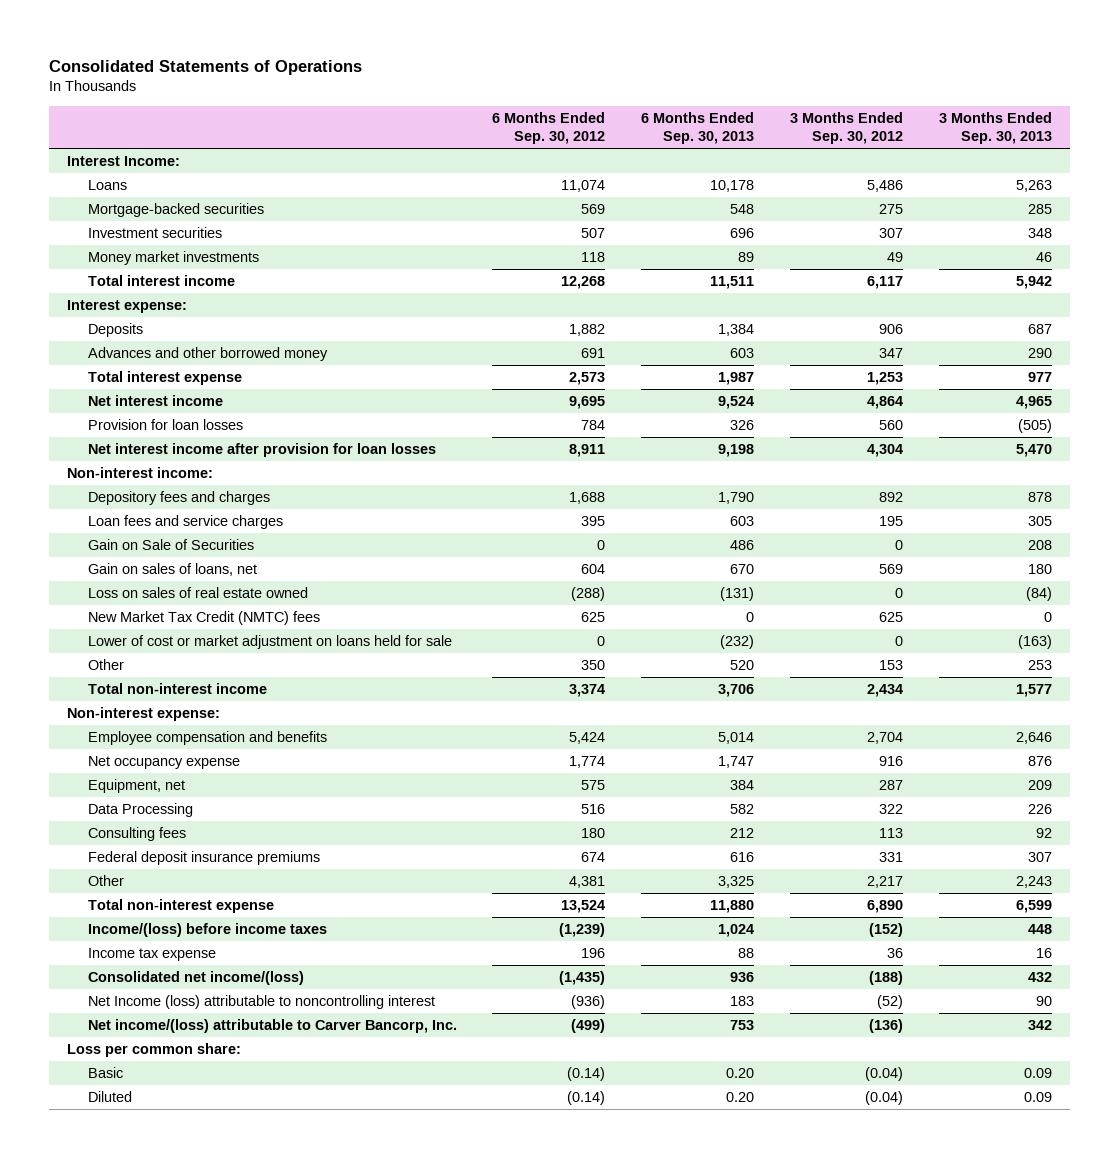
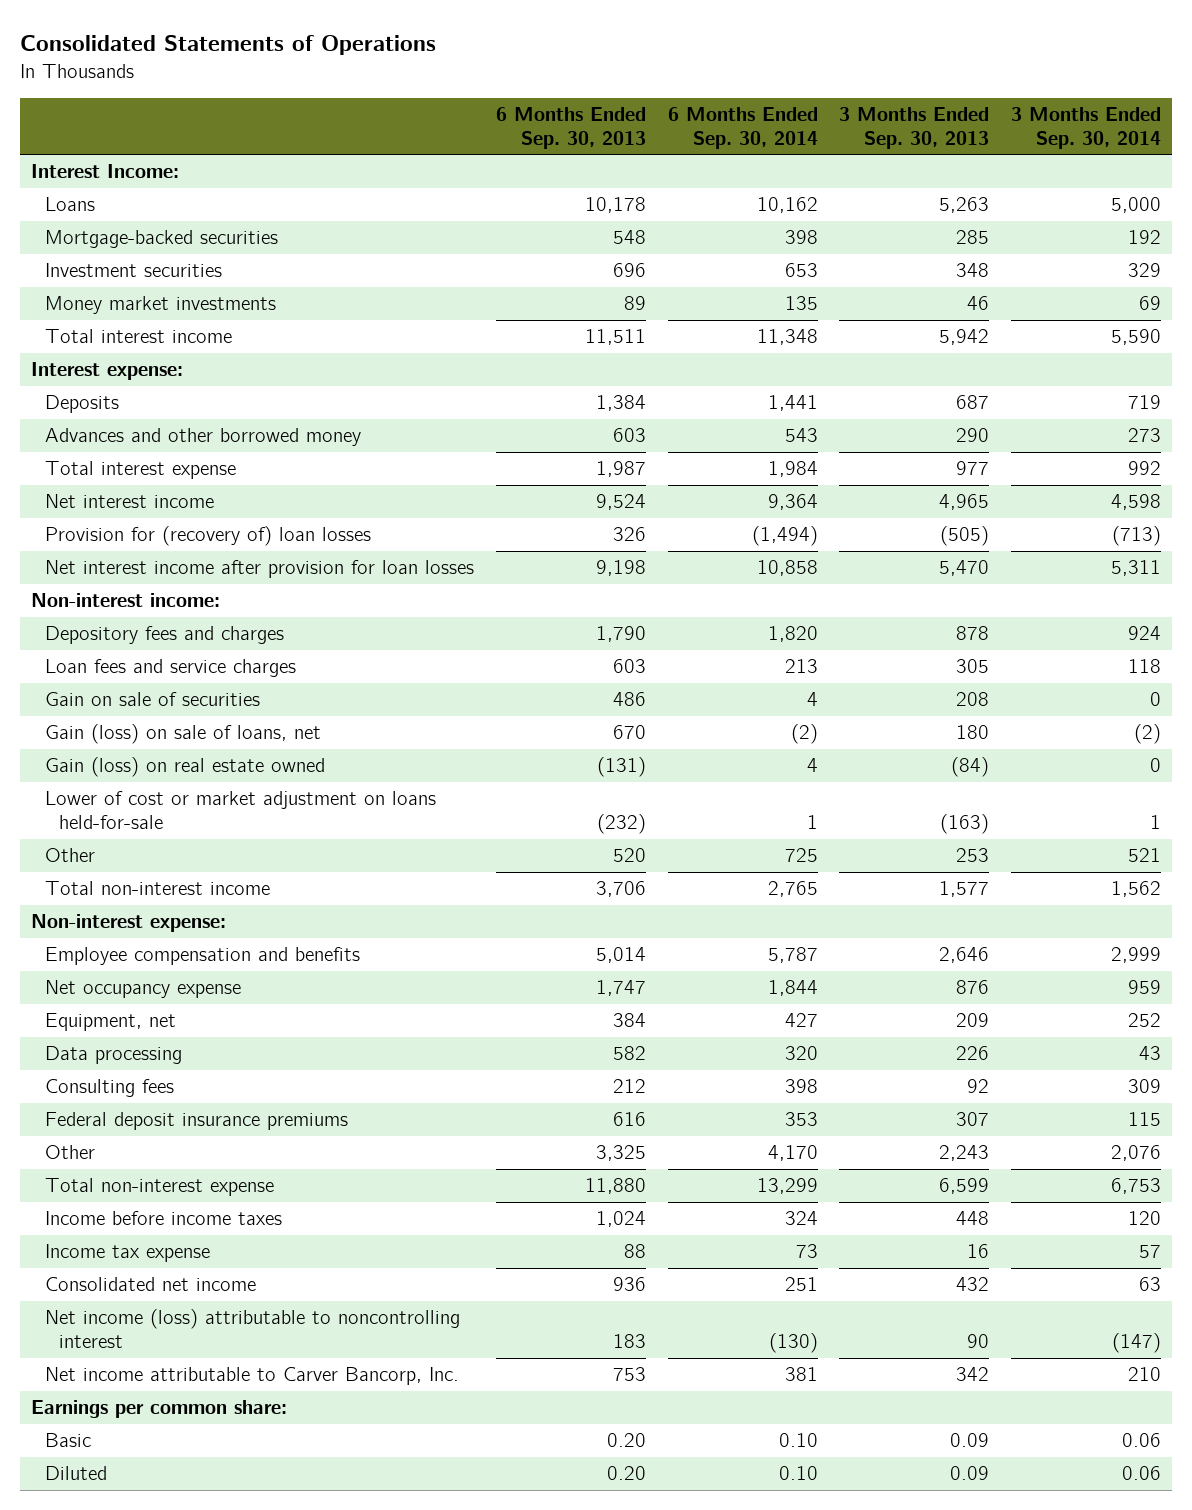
- | 6 Months Ended Sep. 30, 2012 | 6 Months Ended Sep. 30, 2013 | 3 Months Ended Sep. 30, 2012 | 3 Months Ended Sep. 30, 2013
+ | 6 Months Ended Sep. 30, 2013 | 6 Months Ended Sep. 30, 2014 | 3 Months Ended Sep. 30, 2013 | 3 Months Ended Sep. 30, 2014
- Provision for loan losses | 784 | 326 | 560 | (505)
+ Provision for (recovery of) loan losses | 326 | (1,494) | (505) | (713)
- Gain on Sale of Securities | 0 | 486 | 0 | 208
- Gain on sales of loans, net | 604 | 670 | 569 | 180
- Loss on sales of real estate owned | (288) | (131) | 0 | (84)
- New Market Tax Credit (NMTC) fees | 625 | 0 | 625 | 0
- Lower of cost or market adjustment on loans held for sale | 0 | (232) | 0 | (163)
+ Gain on sale of securities | 486 | 4 | 208 | 0
+ Gain (loss) on sale of loans, net | 670 | (2) | 180 | (2)
+ Gain (loss) on real estate owned | (131) | 4 | (84) | 0
+ Lower of cost or market adjustment on loans held-for-sale | (232) | 1 | (163) | 1
- Data Processing | 516 | 582 | 322 | 226
+ Data processing | 582 | 320 | 226 | 43
- Income/(loss) before income taxes | (1,239) | 1,024 | (152) | 448
+ Income before income taxes | 1,024 | 324 | 448 | 120
- Consolidated net income/(loss) | (1,435) | 936 | (188) | 432
- Net Income (loss) attributable to noncontrolling interest | (936) | 183 | (52) | 90
- Net income/(loss) attributable to Carver Bancorp, Inc. | (499) | 753 | (136) | 342
- Loss per common share:
+ Consolidated net income | 936 | 251 | 432 | 63
+ Net income (loss) attributable to noncontrolling interest | 183 | (130) | 90 | (147)
+ Net income attributable to Carver Bancorp, Inc. | 753 | 381 | 342 | 210
+ Earnings per common share:

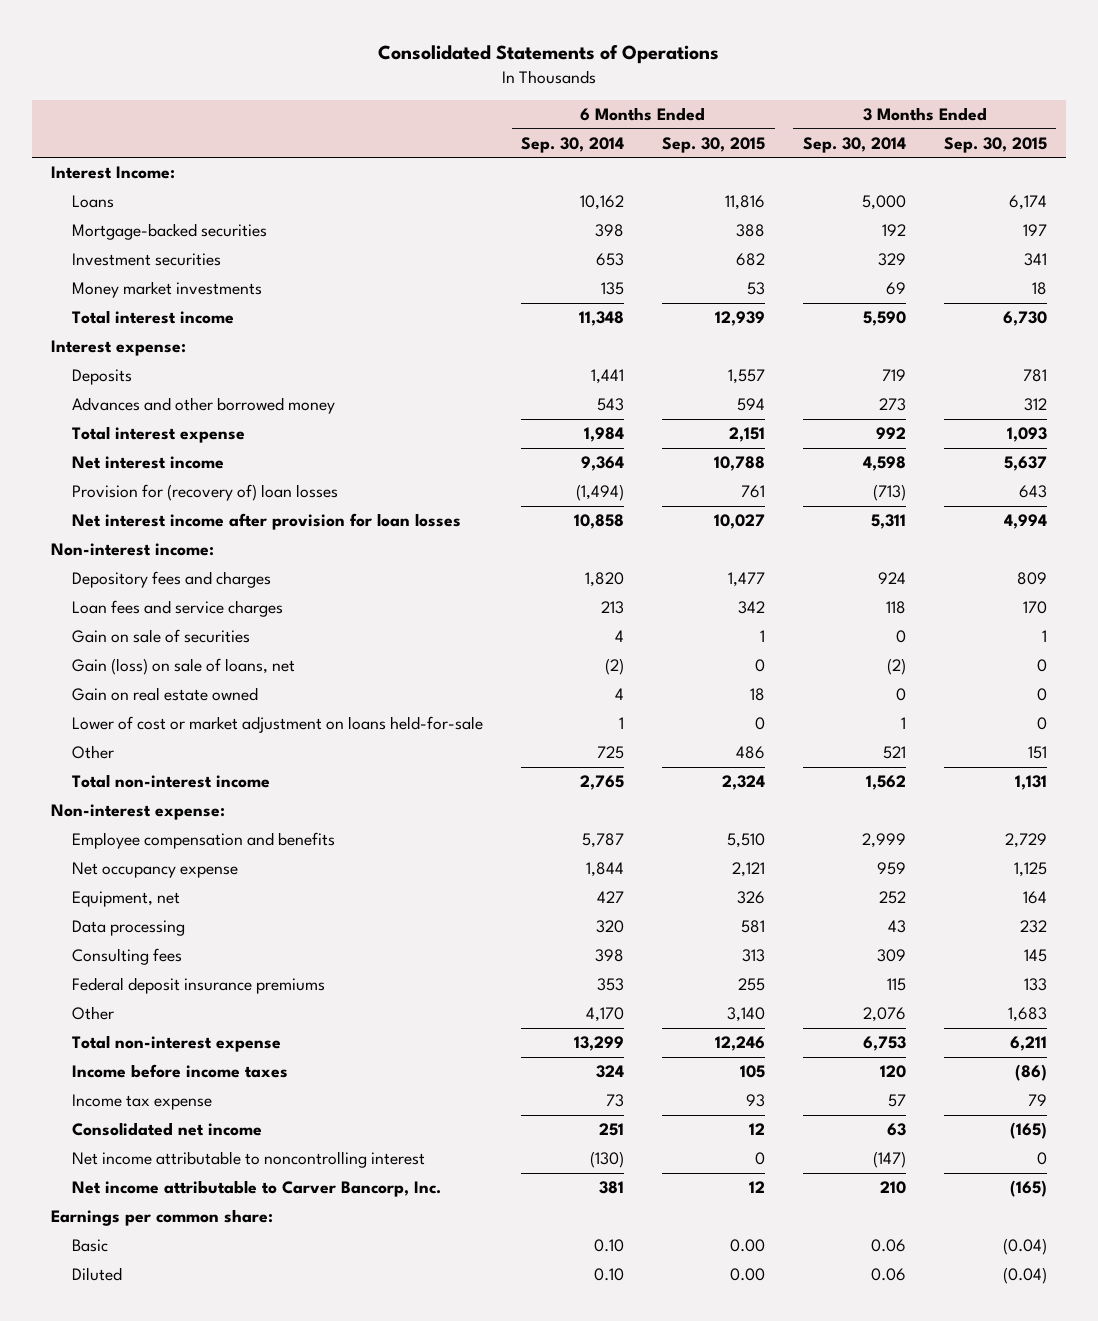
- | 6 Months Ended Sep. 30, 2013 | 6 Months Ended Sep. 30, 2014 | 3 Months Ended Sep. 30, 2013 | 3 Months Ended Sep. 30, 2014
+ | 6 Months Ended Sep. 30, 2014 | 6 Months Ended Sep. 30, 2015 | 3 Months Ended Sep. 30, 2014 | 3 Months Ended Sep. 30, 2015
- Gain (loss) on real estate owned | (131) | 4 | (84) | 0
+ Gain on real estate owned | 4 | 18 | 0 | 0
- Net income (loss) attributable to noncontrolling interest | 183 | (130) | 90 | (147)
+ Net income attributable to noncontrolling interest | (130) | 0 | (147) | 0

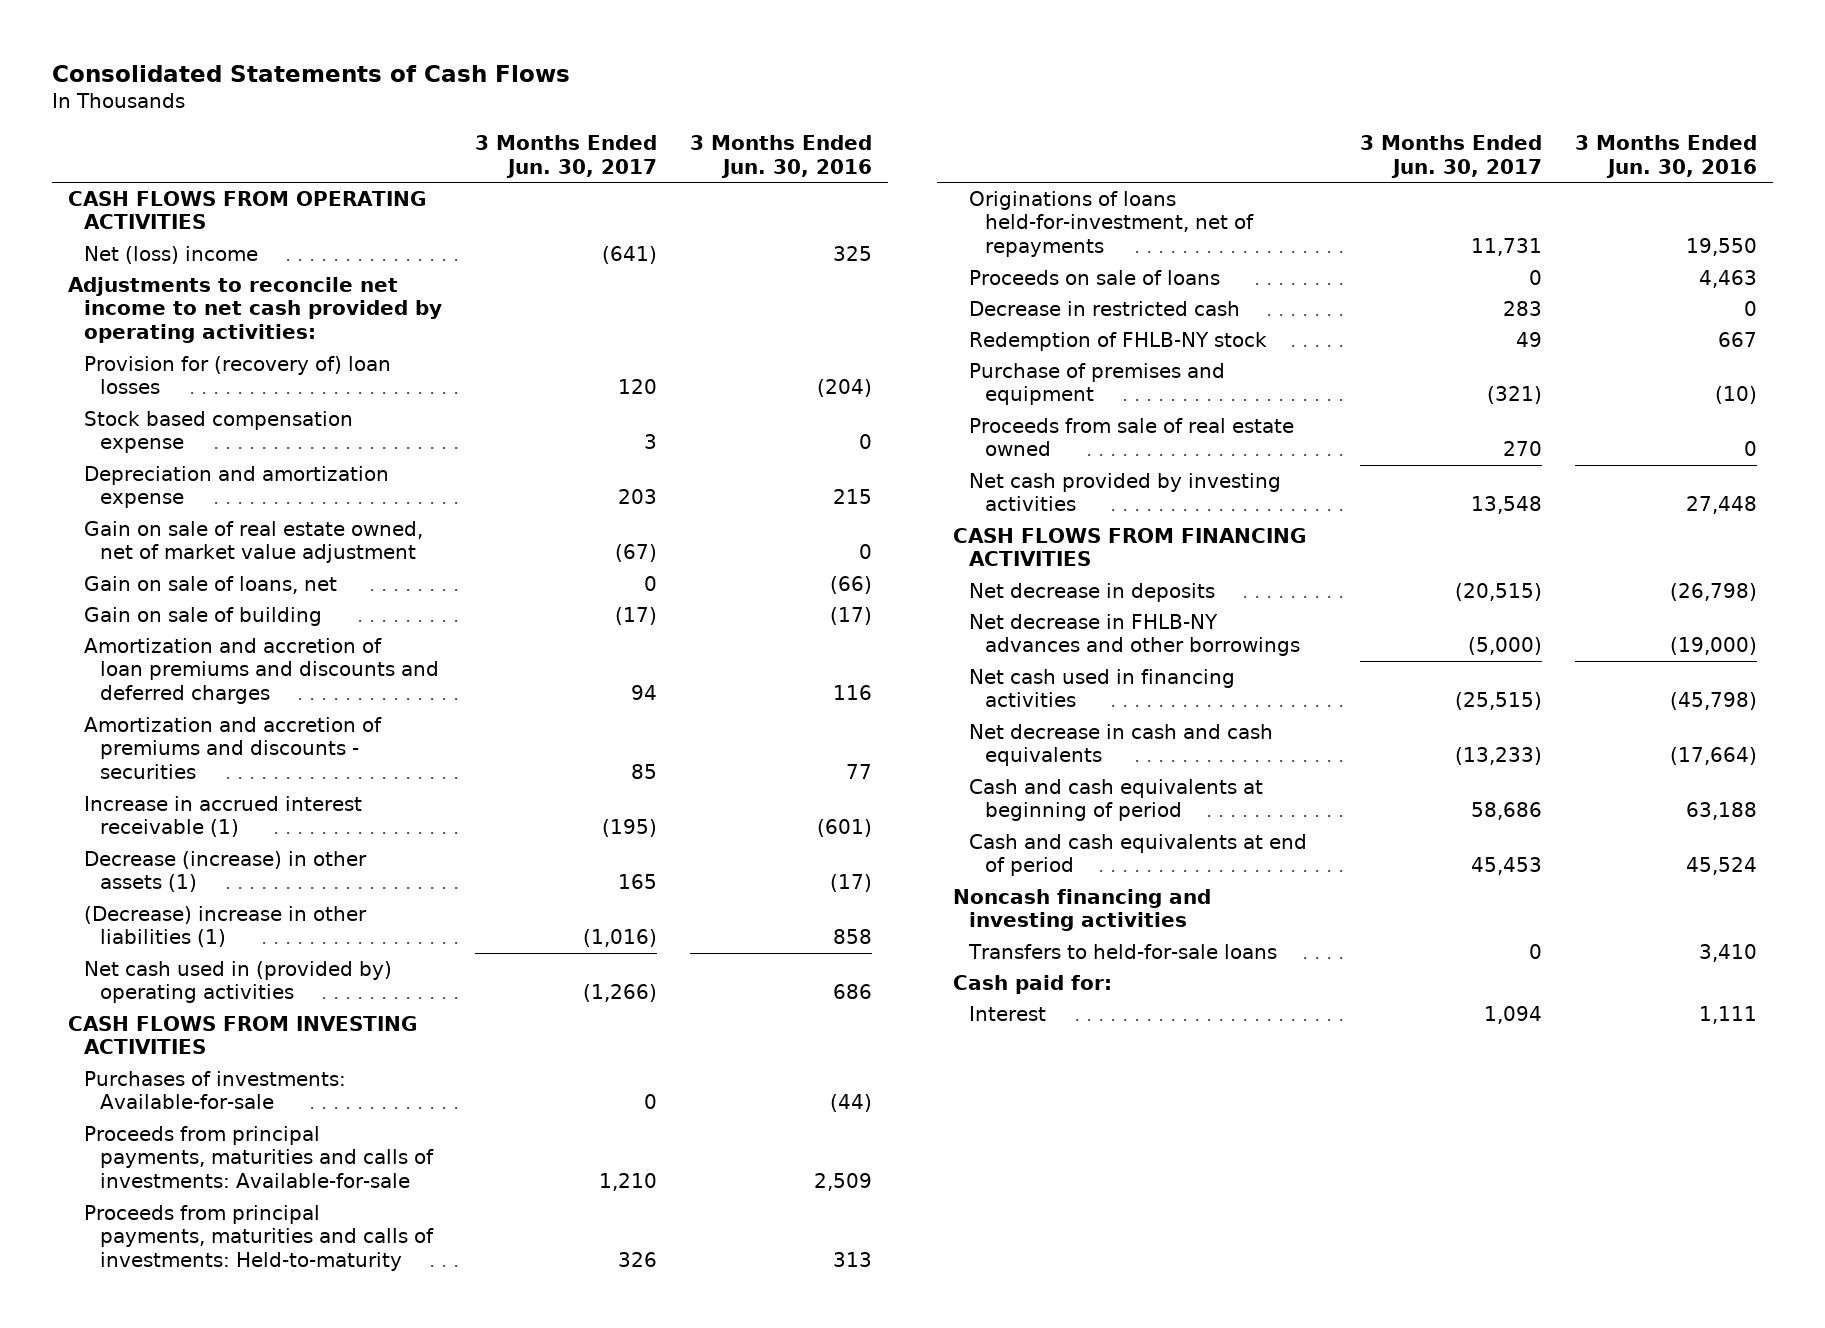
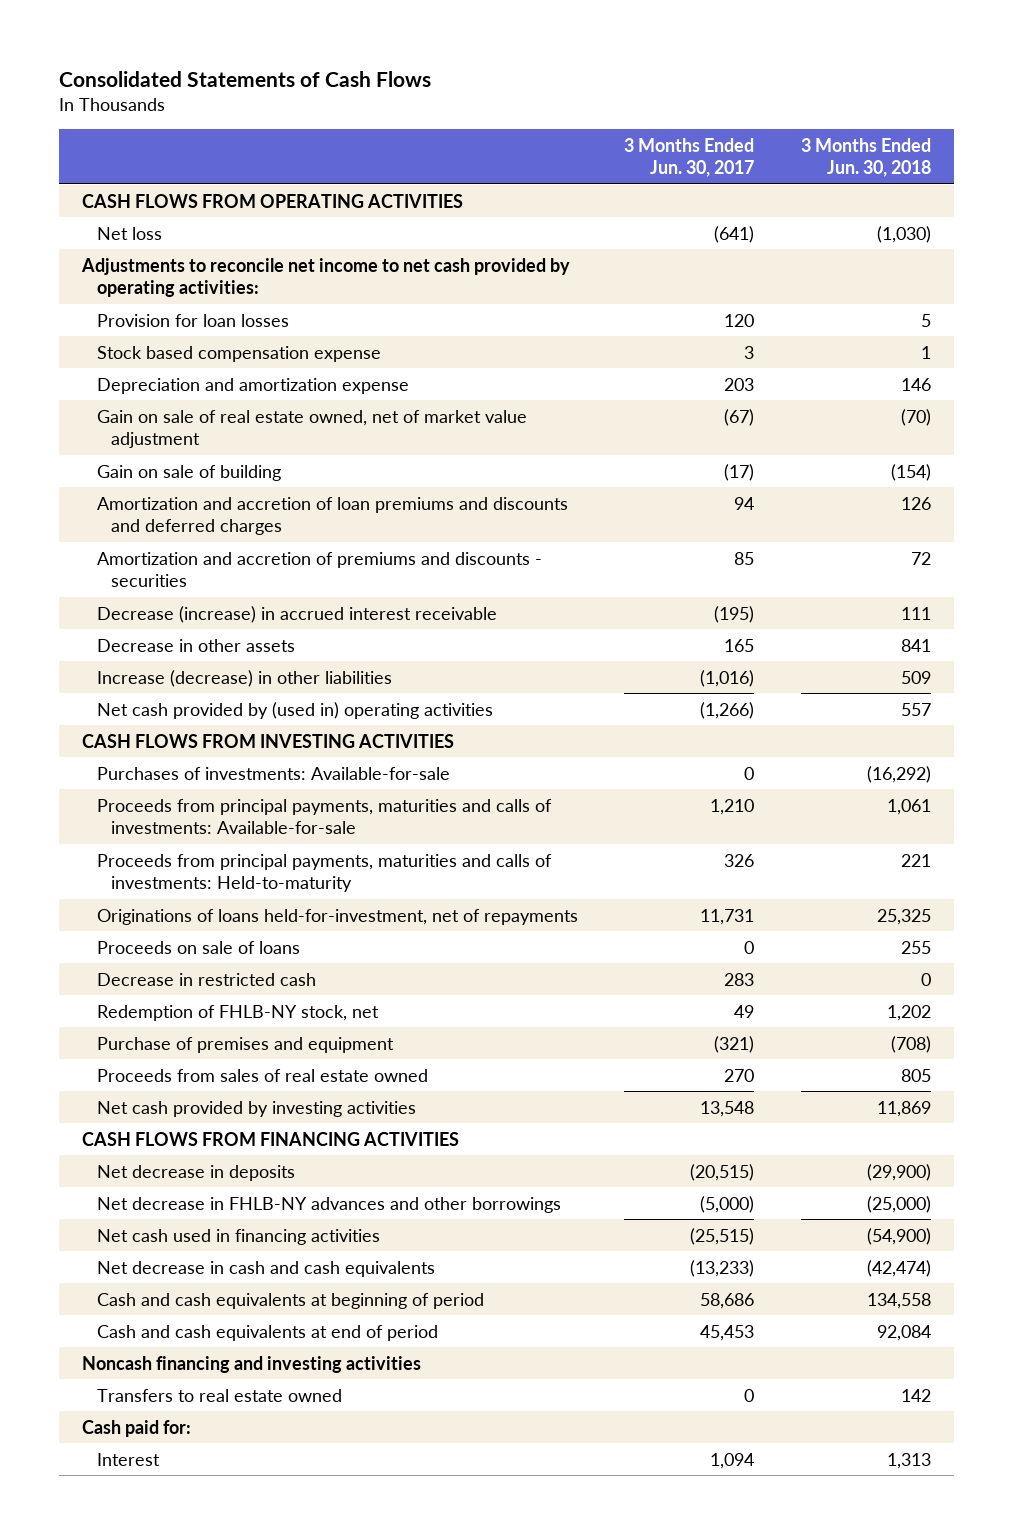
- | 3 Months Ended Jun. 30, 2017 | 3 Months Ended Jun. 30, 2016
+ | 3 Months Ended Jun. 30, 2017 | 3 Months Ended Jun. 30, 2018
- Net (loss) income | (641) | 325
+ Net loss | (641) | (1,030)
- Provision for (recovery of) loan losses | 120 | (204)
+ Provision for loan losses | 120 | 5
- Gain on sale of loans, net | 0 | (66)
- Increase in accrued interest receivable (1) | (195) | (601)
- Decrease (increase) in other assets (1) | 165 | (17)
- (Decrease) increase in other liabilities (1) | (1,016) | 858
- Net cash used in (provided by) operating activities | (1,266) | 686
+ Decrease (increase) in accrued interest receivable | (195) | 111
+ Decrease in other assets | 165 | 841
+ Increase (decrease) in other liabilities | (1,016) | 509
+ Net cash provided by (used in) operating activities | (1,266) | 557
- Redemption of FHLB-NY stock | 49 | 667
+ Redemption of FHLB-NY stock, net | 49 | 1,202
- Proceeds from sale of real estate owned | 270 | 0
+ Proceeds from sales of real estate owned | 270 | 805
- Transfers to held-for-sale loans | 0 | 3,410
+ Transfers to real estate owned | 0 | 142

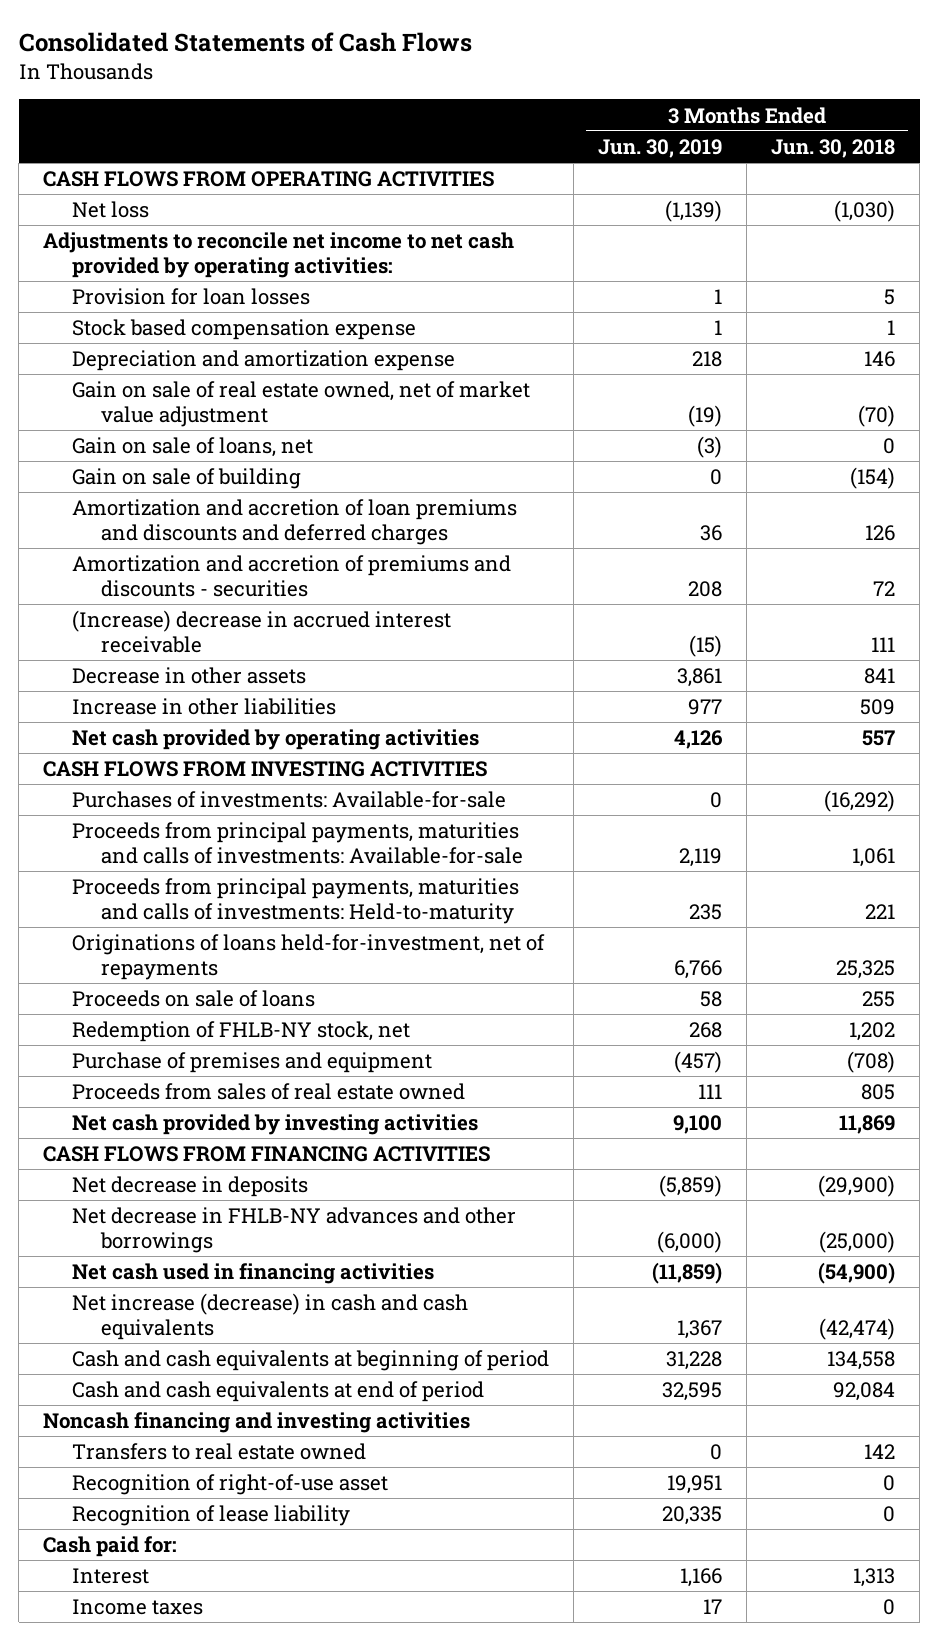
- | 3 Months Ended Jun. 30, 2017 | 3 Months Ended Jun. 30, 2018
+ | 3 Months Ended Jun. 30, 2019 | 3 Months Ended Jun. 30, 2018
+ Gain on sale of loans, net | (3) | 0
- Decrease (increase) in accrued interest receivable | (195) | 111
+ (Increase) decrease in accrued interest receivable | (15) | 111
- Increase (decrease) in other liabilities | (1,016) | 509
- Net cash provided by (used in) operating activities | (1,266) | 557
+ Increase in other liabilities | 977 | 509
+ Net cash provided by operating activities | 4,126 | 557
- Decrease in restricted cash | 283 | 0
- Net decrease in cash and cash equivalents | (13,233) | (42,474)
+ Net increase (decrease) in cash and cash equivalents | 1,367 | (42,474)
+ Recognition of right-of-use asset | 19,951 | 0
+ Recognition of lease liability | 20,335 | 0
+ Income taxes | 17 | 0

